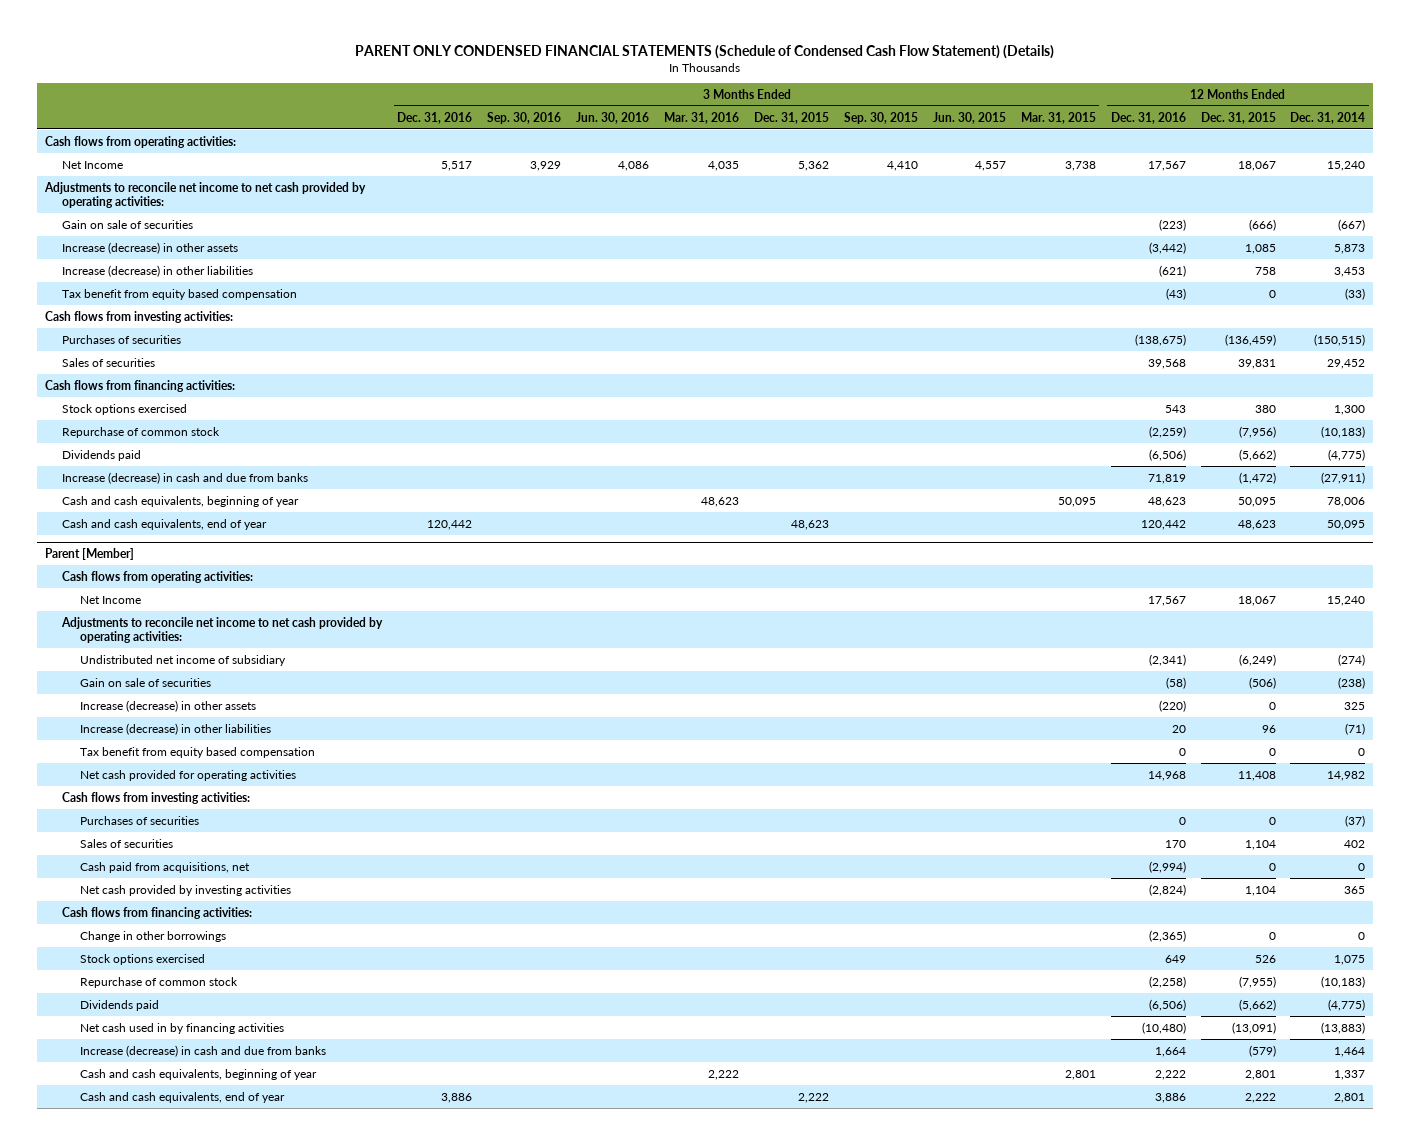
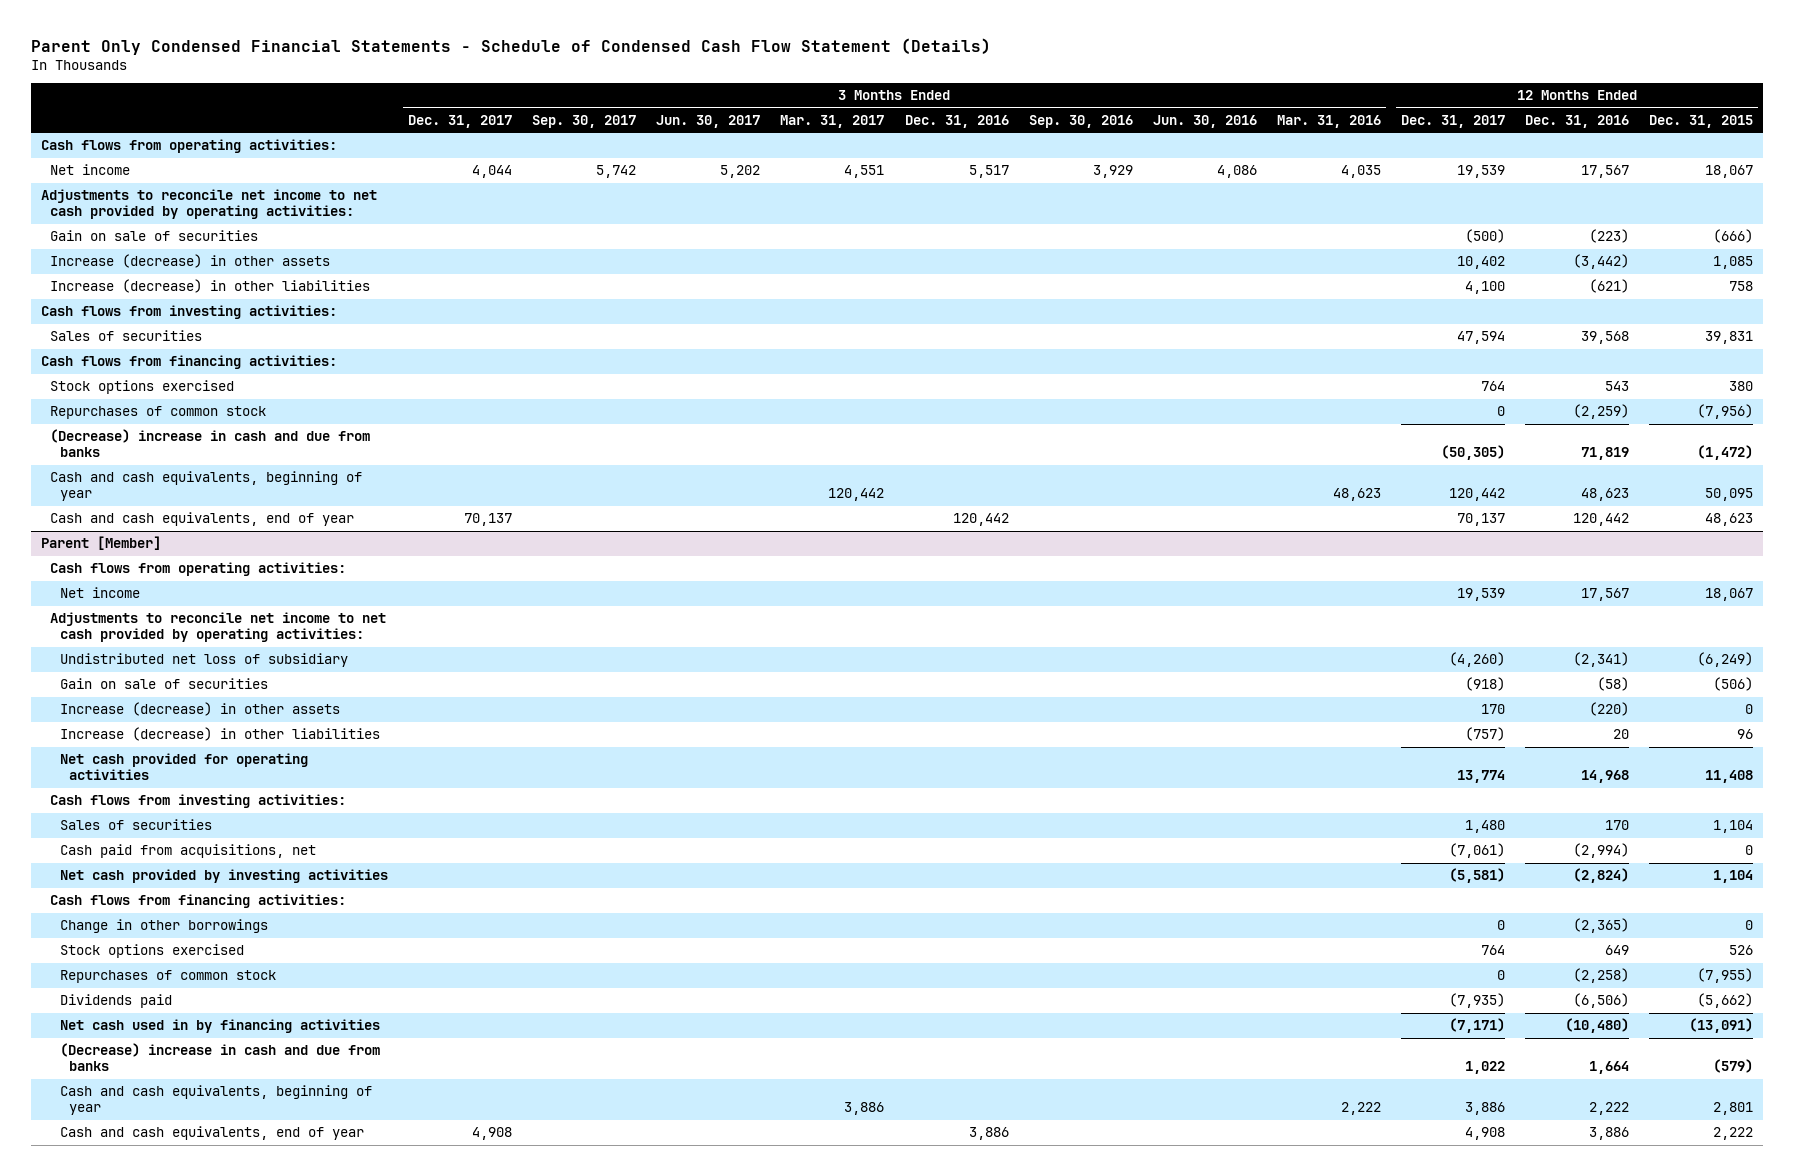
- PARENT ONLY CONDENSED FINANCIAL STATEMENTS (Schedule of Condensed Cash Flow Statement) (Details)
+ Parent Only Condensed Financial Statements - Schedule of Condensed Cash Flow Statement (Details)
- | 3 Months Ended Dec. 31, 2016 | 3 Months Ended Sep. 30, 2016 | 3 Months Ended Jun. 30, 2016 | 3 Months Ended Mar. 31, 2016 | 3 Months Ended Dec. 31, 2015 | 3 Months Ended Sep. 30, 2015 | 3 Months Ended Jun. 30, 2015 | 3 Months Ended Mar. 31, 2015 | 12 Months Ended Dec. 31, 2016 | 12 Months Ended Dec. 31, 2015 | 12 Months Ended Dec. 31, 2014
+ | 3 Months Ended Dec. 31, 2017 | 3 Months Ended Sep. 30, 2017 | 3 Months Ended Jun. 30, 2017 | 3 Months Ended Mar. 31, 2017 | 3 Months Ended Dec. 31, 2016 | 3 Months Ended Sep. 30, 2016 | 3 Months Ended Jun. 30, 2016 | 3 Months Ended Mar. 31, 2016 | 12 Months Ended Dec. 31, 2017 | 12 Months Ended Dec. 31, 2016 | 12 Months Ended Dec. 31, 2015
- Net Income | 5,517 | 3,929 | 4,086 | 4,035 | 5,362 | 4,410 | 4,557 | 3,738 | 17,567 | 18,067 | 15,240
+ Net income | 4,044 | 5,742 | 5,202 | 4,551 | 5,517 | 3,929 | 4,086 | 4,035 | 19,539 | 17,567 | 18,067
- Tax benefit from equity based compensation | | | | | | | | | (43) | 0 | (33)
- Purchases of securities | | | | | | | | | (138,675) | (136,459) | (150,515)
- Repurchase of common stock | | | | | | | | | (2,259) | (7,956) | (10,183)
- Dividends paid | | | | | | | | | (6,506) | (5,662) | (4,775)
- Increase (decrease) in cash and due from banks | | | | | | | | | 71,819 | (1,472) | (27,911)
+ Repurchases of common stock | | | | | | | | | 0 | (2,259) | (7,956)
+ (Decrease) increase in cash and due from banks | | | | | | | | | (50,305) | 71,819 | (1,472)
@ Parent [Member]
- Net Income | | | | | | | | | 17,567 | 18,067 | 15,240
+ Net income | | | | | | | | | 19,539 | 17,567 | 18,067
- Undistributed net income of subsidiary | | | | | | | | | (2,341) | (6,249) | (274)
+ Undistributed net loss of subsidiary | | | | | | | | | (4,260) | (2,341) | (6,249)
- Tax benefit from equity based compensation | | | | | | | | | 0 | 0 | 0
- Purchases of securities | | | | | | | | | 0 | 0 | (37)
- Repurchase of common stock | | | | | | | | | (2,258) | (7,955) | (10,183)
+ Repurchases of common stock | | | | | | | | | 0 | (2,258) | (7,955)
- Increase (decrease) in cash and due from banks | | | | | | | | | 1,664 | (579) | 1,464
+ (Decrease) increase in cash and due from banks | | | | | | | | | 1,022 | 1,664 | (579)

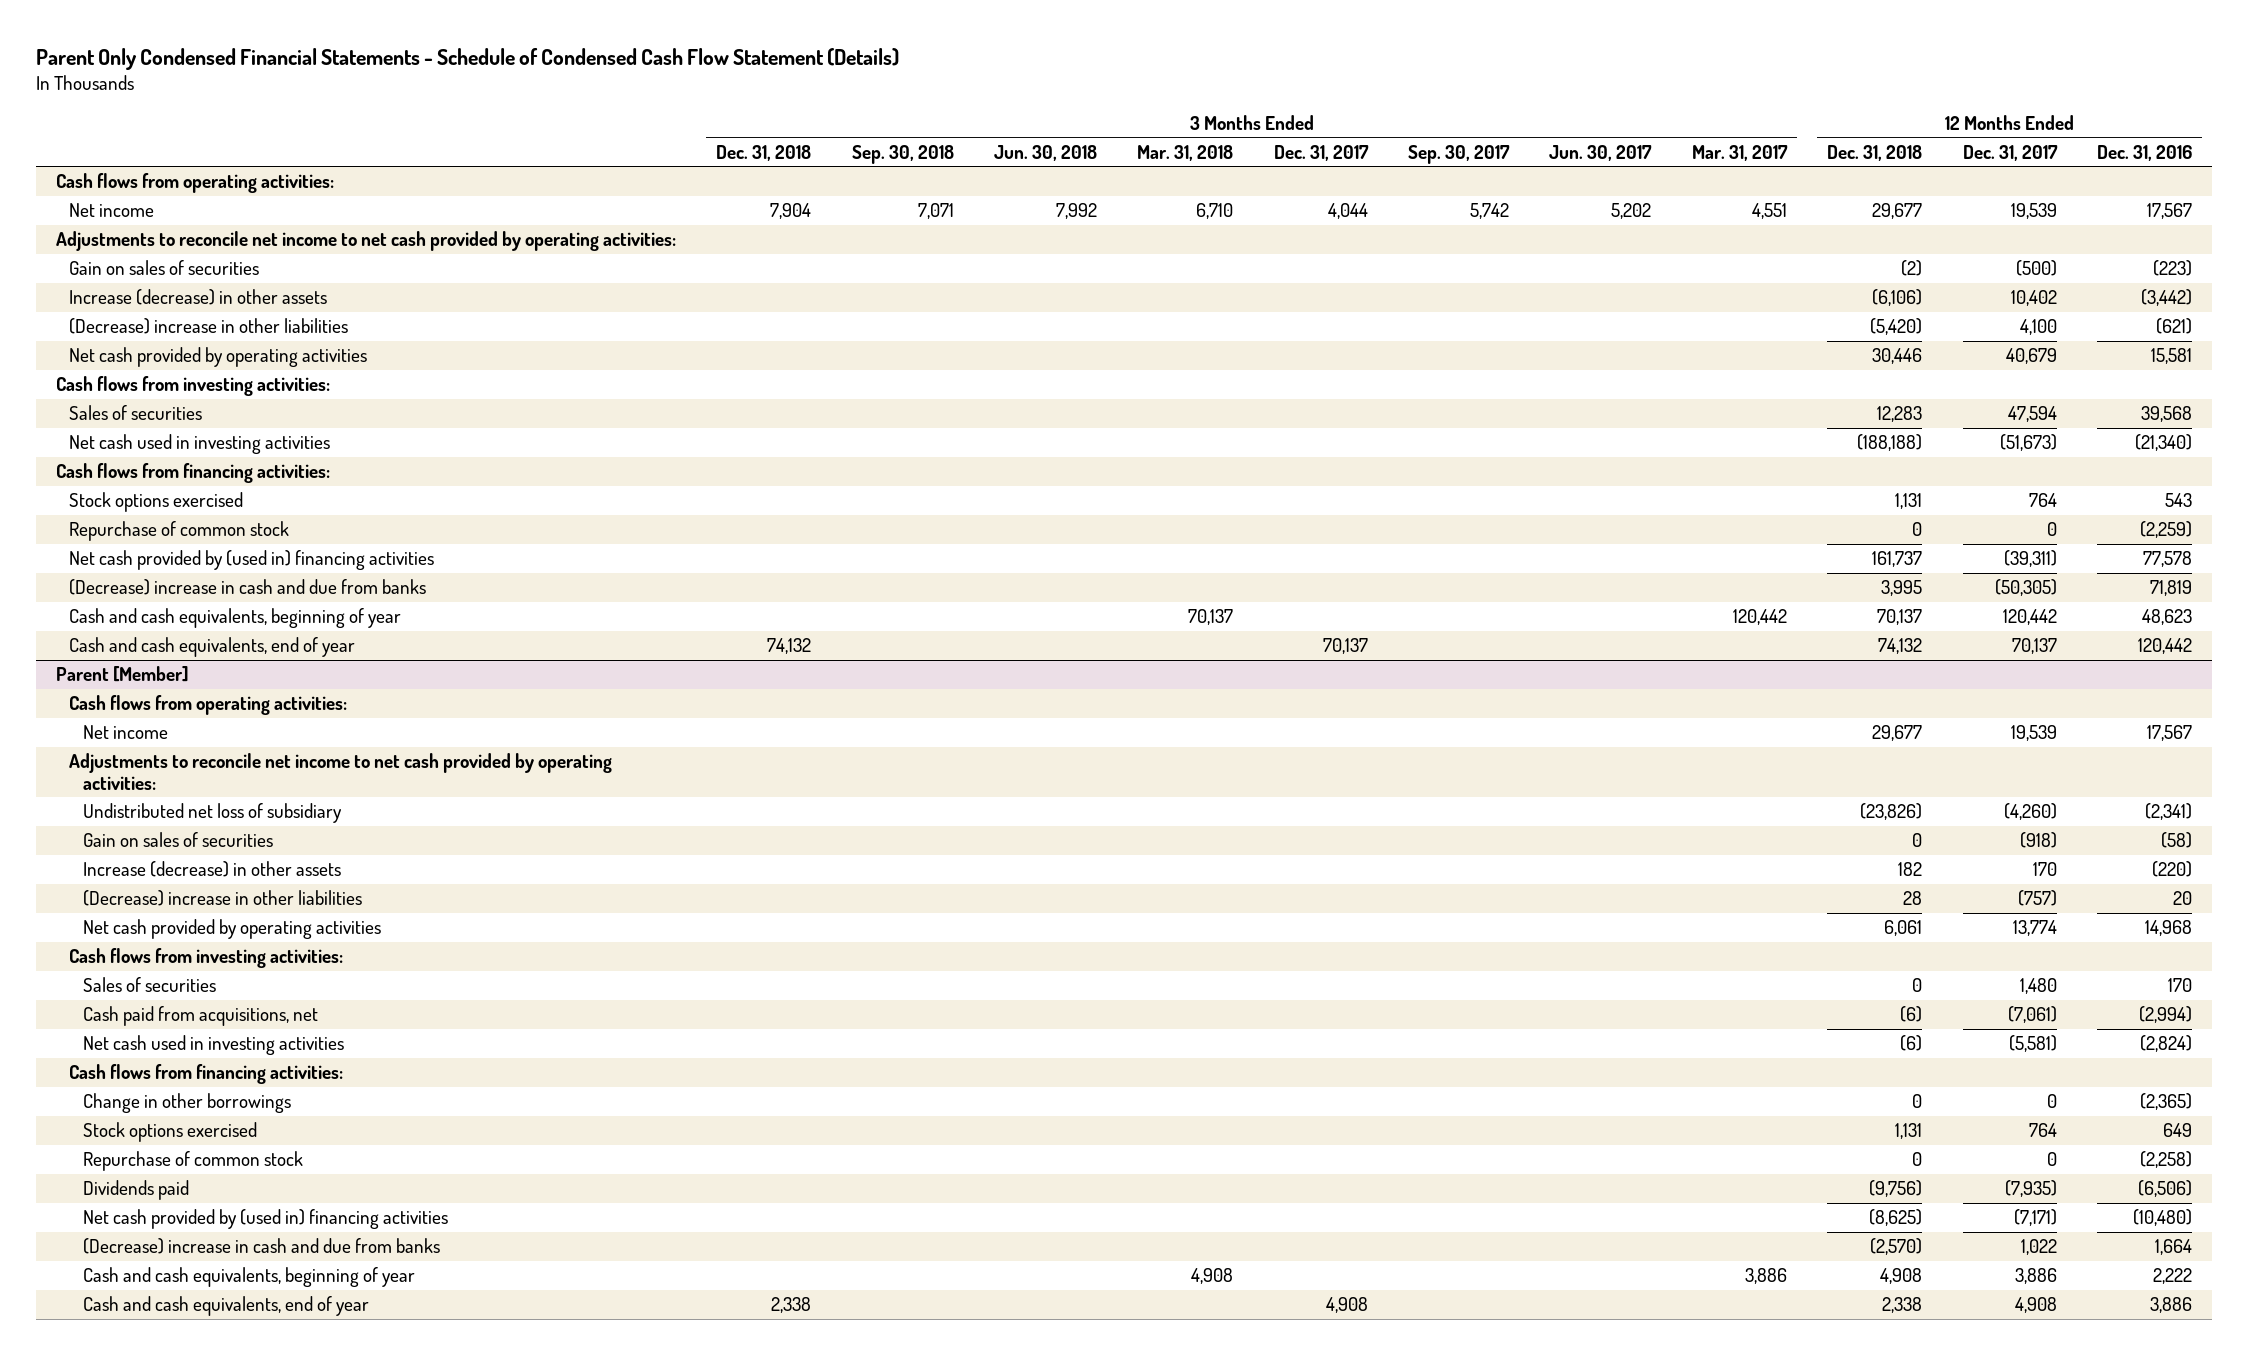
- | 3 Months Ended Dec. 31, 2017 | 3 Months Ended Sep. 30, 2017 | 3 Months Ended Jun. 30, 2017 | 3 Months Ended Mar. 31, 2017 | 3 Months Ended Dec. 31, 2016 | 3 Months Ended Sep. 30, 2016 | 3 Months Ended Jun. 30, 2016 | 3 Months Ended Mar. 31, 2016 | 12 Months Ended Dec. 31, 2017 | 12 Months Ended Dec. 31, 2016 | 12 Months Ended Dec. 31, 2015
+ | 3 Months Ended Dec. 31, 2018 | 3 Months Ended Sep. 30, 2018 | 3 Months Ended Jun. 30, 2018 | 3 Months Ended Mar. 31, 2018 | 3 Months Ended Dec. 31, 2017 | 3 Months Ended Sep. 30, 2017 | 3 Months Ended Jun. 30, 2017 | 3 Months Ended Mar. 31, 2017 | 12 Months Ended Dec. 31, 2018 | 12 Months Ended Dec. 31, 2017 | 12 Months Ended Dec. 31, 2016
- Gain on sale of securities | | | | | | | | | (500) | (223) | (666)
+ Gain on sales of securities | | | | | | | | | (2) | (500) | (223)
- Increase (decrease) in other liabilities | | | | | | | | | 4,100 | (621) | 758
+ (Decrease) increase in other liabilities | | | | | | | | | (5,420) | 4,100 | (621)
+ Net cash provided by operating activities | | | | | | | | | 30,446 | 40,679 | 15,581
+ Net cash used in investing activities | | | | | | | | | (188,188) | (51,673) | (21,340)
- Repurchases of common stock | | | | | | | | | 0 | (2,259) | (7,956)
+ Repurchase of common stock | | | | | | | | | 0 | 0 | (2,259)
+ Net cash provided by (used in) financing activities | | | | | | | | | 161,737 | (39,311) | 77,578
@ Parent [Member]
- Gain on sale of securities | | | | | | | | | (918) | (58) | (506)
+ Gain on sales of securities | | | | | | | | | 0 | (918) | (58)
- Increase (decrease) in other liabilities | | | | | | | | | (757) | 20 | 96
- Net cash provided for operating activities | | | | | | | | | 13,774 | 14,968 | 11,408
+ (Decrease) increase in other liabilities | | | | | | | | | 28 | (757) | 20
+ Net cash provided by operating activities | | | | | | | | | 6,061 | 13,774 | 14,968
- Net cash provided by investing activities | | | | | | | | | (5,581) | (2,824) | 1,104
+ Net cash used in investing activities | | | | | | | | | (6) | (5,581) | (2,824)
- Repurchases of common stock | | | | | | | | | 0 | (2,258) | (7,955)
+ Repurchase of common stock | | | | | | | | | 0 | 0 | (2,258)
- Net cash used in by financing activities | | | | | | | | | (7,171) | (10,480) | (13,091)
+ Net cash provided by (used in) financing activities | | | | | | | | | (8,625) | (7,171) | (10,480)

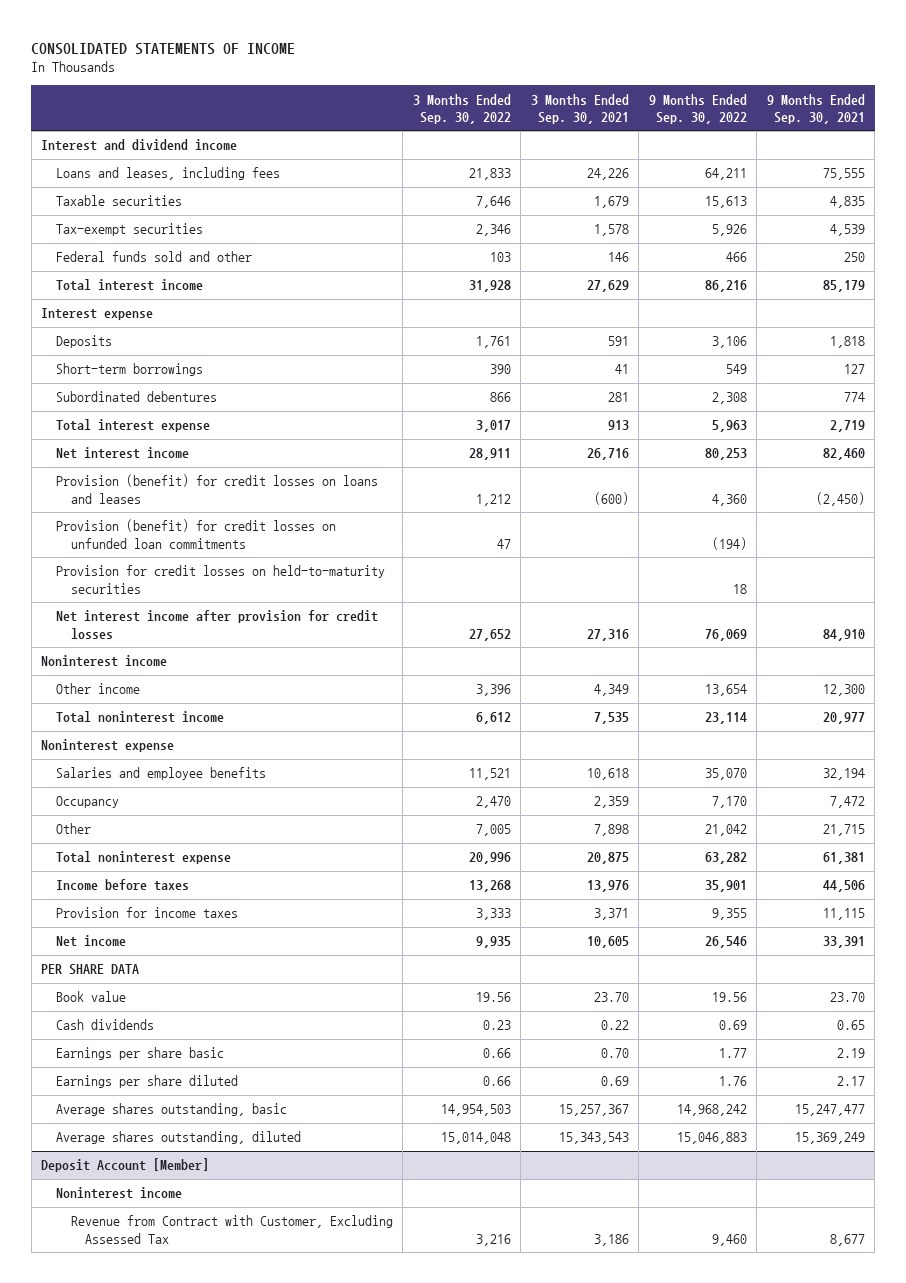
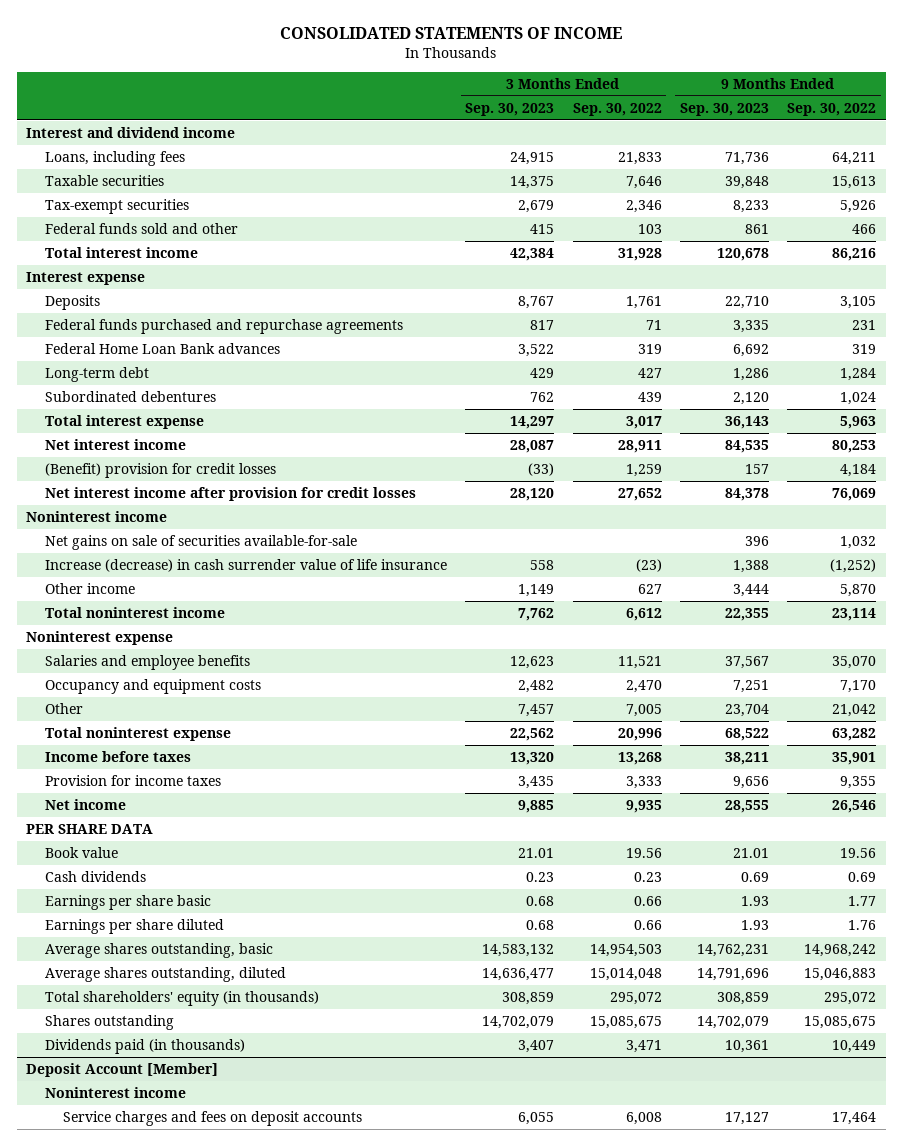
- | 3 Months Ended Sep. 30, 2022 | 3 Months Ended Sep. 30, 2021 | 9 Months Ended Sep. 30, 2022 | 9 Months Ended Sep. 30, 2021
+ | 3 Months Ended Sep. 30, 2023 | 3 Months Ended Sep. 30, 2022 | 9 Months Ended Sep. 30, 2023 | 9 Months Ended Sep. 30, 2022
- Loans and leases, including fees | 21,833 | 24,226 | 64,211 | 75,555
+ Loans, including fees | 24,915 | 21,833 | 71,736 | 64,211
- Deposits | 1,761 | 591 | 3,106 | 1,818
- Short-term borrowings | 390 | 41 | 549 | 127
- Subordinated debentures | 866 | 281 | 2,308 | 774
+ Deposits | 8,767 | 1,761 | 22,710 | 3,105
+ Federal funds purchased and repurchase agreements | 817 | 71 | 3,335 | 231
+ Federal Home Loan Bank advances | 3,522 | 319 | 6,692 | 319
+ Long-term debt | 429 | 427 | 1,286 | 1,284
+ Subordinated debentures | 762 | 439 | 2,120 | 1,024
- Provision (benefit) for credit losses on loans and leases | 1,212 | (600) | 4,360 | (2,450)
- Provision (benefit) for credit losses on unfunded loan commitments | 47 | | (194) |
- Provision for credit losses on held-to-maturity securities | | | 18 |
+ (Benefit) provision for credit losses | (33) | 1,259 | 157 | 4,184
- Other income | 3,396 | 4,349 | 13,654 | 12,300
+ Net gains on sale of securities available-for-sale | | | 396 | 1,032
+ Increase (decrease) in cash surrender value of life insurance | 558 | (23) | 1,388 | (1,252)
+ Other income | 1,149 | 627 | 3,444 | 5,870
- Occupancy | 2,470 | 2,359 | 7,170 | 7,472
+ Occupancy and equipment costs | 2,482 | 2,470 | 7,251 | 7,170
+ Total shareholders' equity (in thousands) | 308,859 | 295,072 | 308,859 | 295,072
+ Shares outstanding | 14,702,079 | 15,085,675 | 14,702,079 | 15,085,675
+ Dividends paid (in thousands) | 3,407 | 3,471 | 10,361 | 10,449
@ Deposit Account [Member]
- Revenue from Contract with Customer, Excluding Assessed Tax | 3,216 | 3,186 | 9,460 | 8,677
+ Service charges and fees on deposit accounts | 6,055 | 6,008 | 17,127 | 17,464

